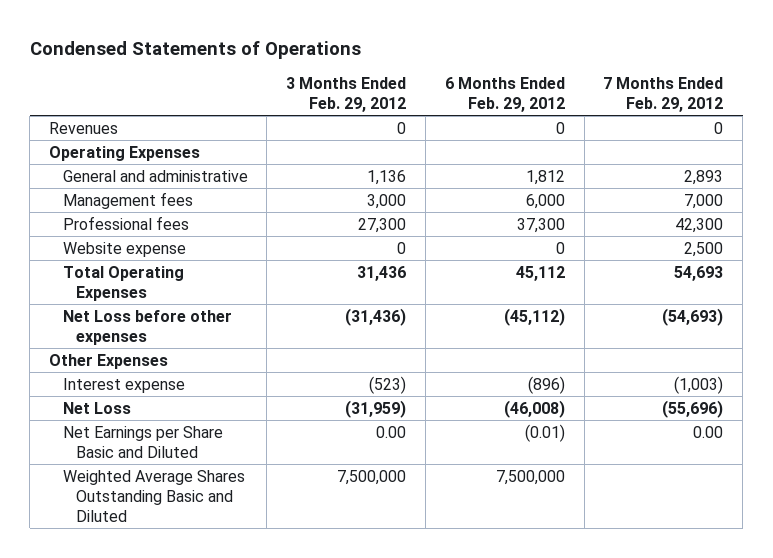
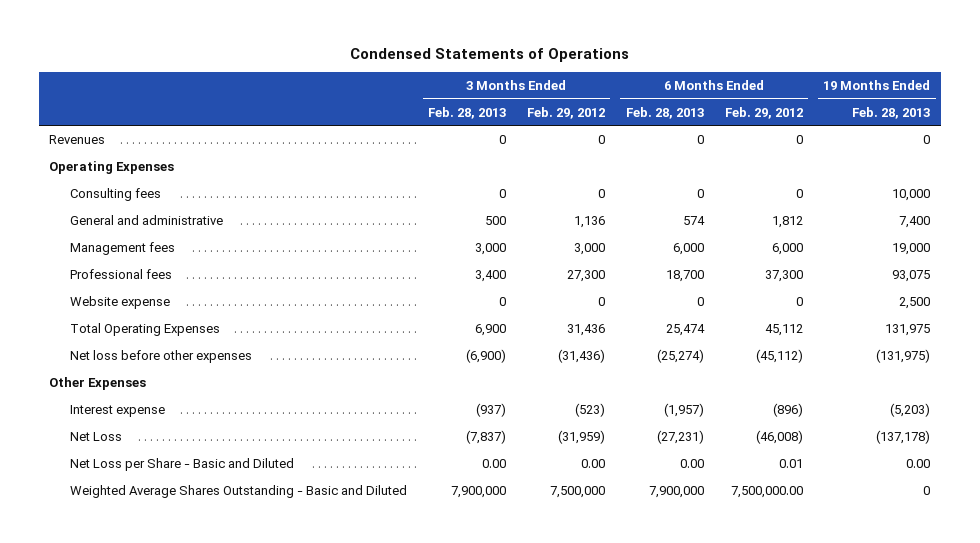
- | 3 Months Ended Feb. 29, 2012 | 6 Months Ended Feb. 29, 2012 | 7 Months Ended Feb. 29, 2012
+ | 3 Months Ended Feb. 28, 2013 | 3 Months Ended Feb. 29, 2012 | 6 Months Ended Feb. 28, 2013 | 6 Months Ended Feb. 29, 2012 | 19 Months Ended Feb. 28, 2013
+ Consulting fees | 0 | 0 | 0 | 0 | 10,000
- Net Loss before other expenses | (31,436) | (45,112) | (54,693)
+ Net loss before other expenses | (6,900) | (31,436) | (25,274) | (45,112) | (131,975)
- Net Earnings per Share Basic and Diluted | 0.00 | (0.01) | 0.00
- Weighted Average Shares Outstanding Basic and Diluted | 7,500,000 | 7,500,000 |
+ Net Loss per Share - Basic and Diluted | 0.00 | 0.00 | 0.00 | 0.01 | 0.00
+ Weighted Average Shares Outstanding - Basic and Diluted | 7,900,000 | 7,500,000 | 7,900,000 | 7,500,000.00 | 0

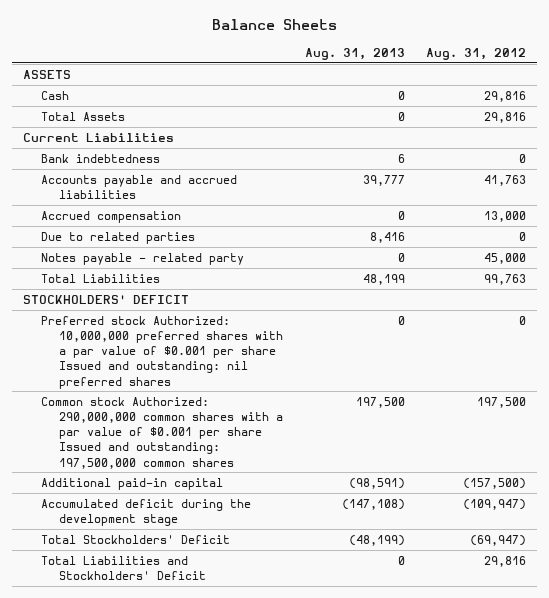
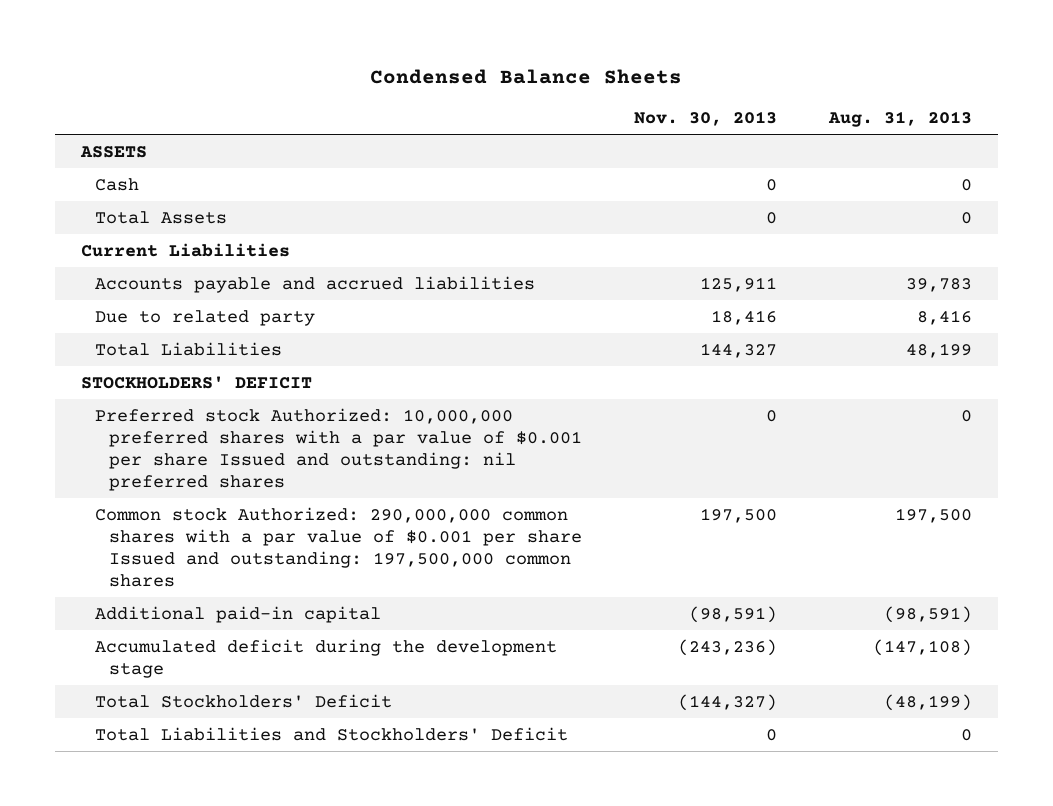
- Balance Sheets
+ Condensed Balance Sheets
- | Aug. 31, 2013 | Aug. 31, 2012
+ | Nov. 30, 2013 | Aug. 31, 2013
- Bank indebtedness | 6 | 0
- Accounts payable and accrued liabilities | 39,777 | 41,763
- Accrued compensation | 0 | 13,000
- Due to related parties | 8,416 | 0
- Notes payable - related party | 0 | 45,000
+ Accounts payable and accrued liabilities | 125,911 | 39,783
+ Due to related party | 18,416 | 8,416

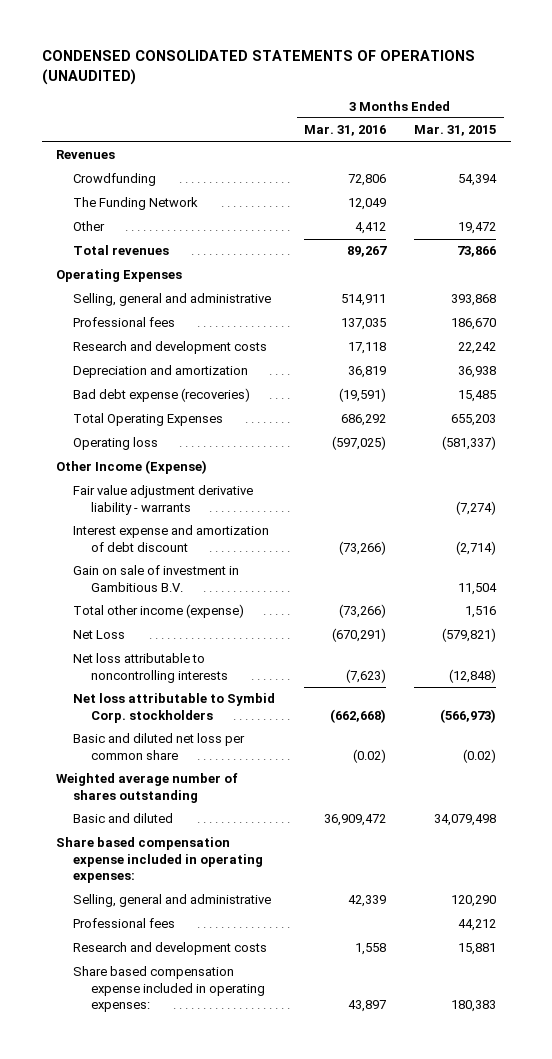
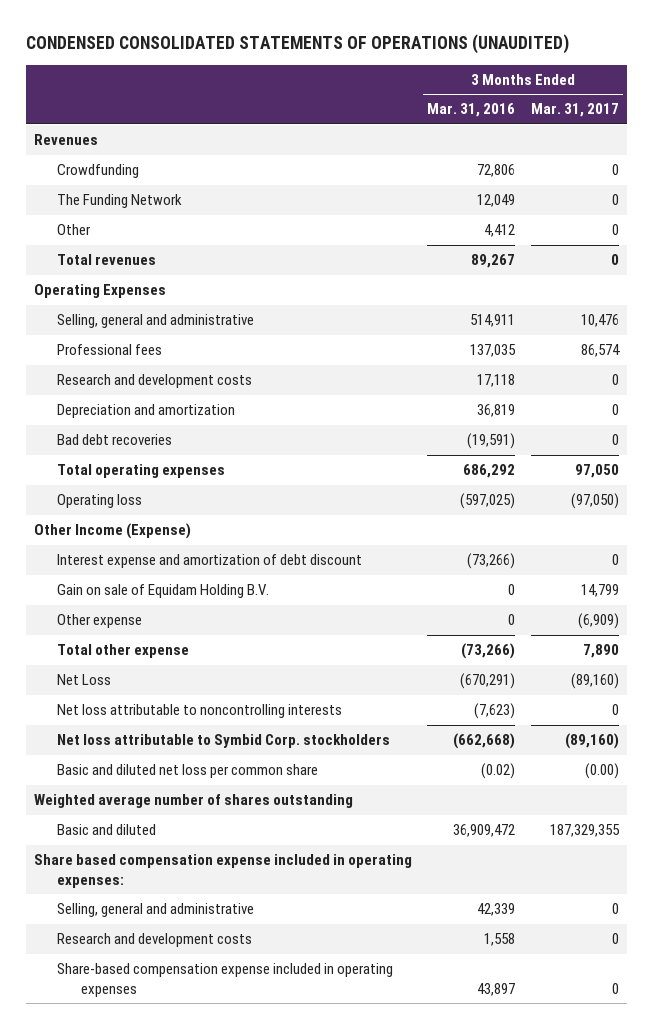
- | 3 Months Ended Mar. 31, 2016 | 3 Months Ended Mar. 31, 2015
+ | 3 Months Ended Mar. 31, 2016 | 3 Months Ended Mar. 31, 2017
- Bad debt expense (recoveries) | (19,591) | 15,485
- Total Operating Expenses | 686,292 | 655,203
+ Bad debt recoveries | (19,591) | 0
+ Total operating expenses | 686,292 | 97,050
- Fair value adjustment derivative liability - warrants | | (7,274)
- Gain on sale of investment in Gambitious B.V. | | 11,504
- Total other income (expense) | (73,266) | 1,516
+ Gain on sale of Equidam Holding B.V. | 0 | 14,799
+ Other expense | 0 | (6,909)
+ Total other expense | (73,266) | 7,890
- Professional fees | | 44,212
- Share based compensation expense included in operating expenses: | 43,897 | 180,383
+ Share-based compensation expense included in operating expenses | 43,897 | 0

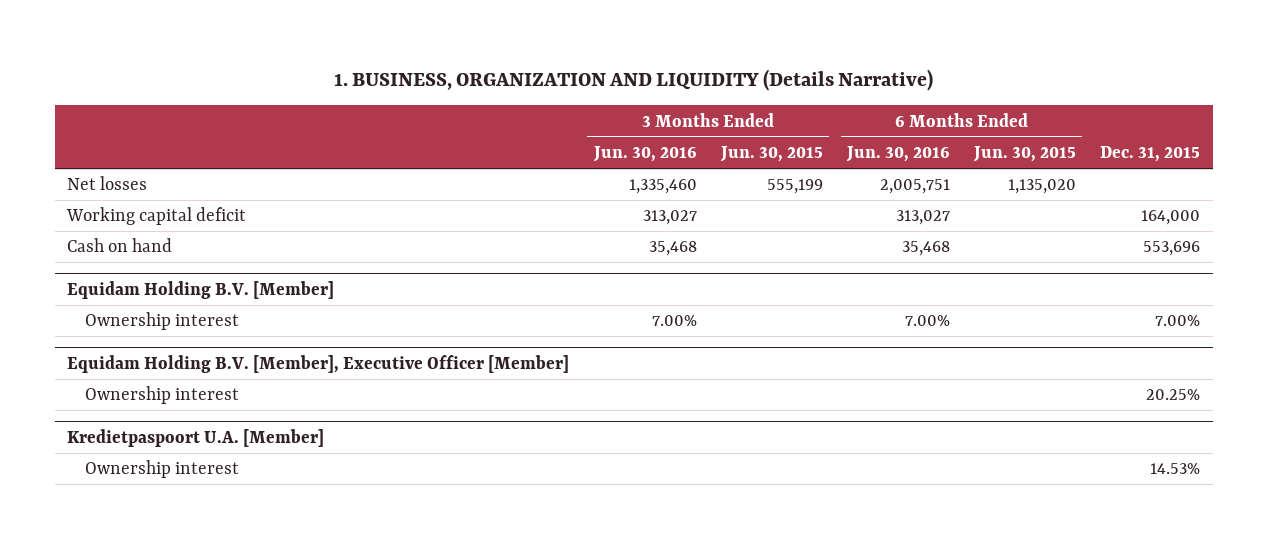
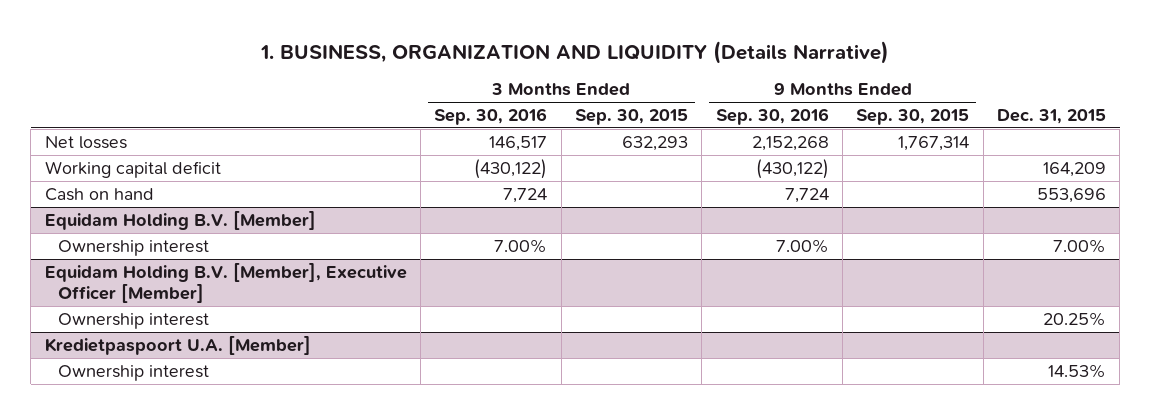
- | 3 Months Ended Jun. 30, 2016 | 3 Months Ended Jun. 30, 2015 | 6 Months Ended Jun. 30, 2016 | 6 Months Ended Jun. 30, 2015 | Dec. 31, 2015
+ | 3 Months Ended Sep. 30, 2016 | 3 Months Ended Sep. 30, 2015 | 9 Months Ended Sep. 30, 2016 | 9 Months Ended Sep. 30, 2015 | Dec. 31, 2015
- Working capital deficit | 313,027 | | 313,027 | | 164,000
+ Working capital deficit | (430,122) | | (430,122) | | 164,209

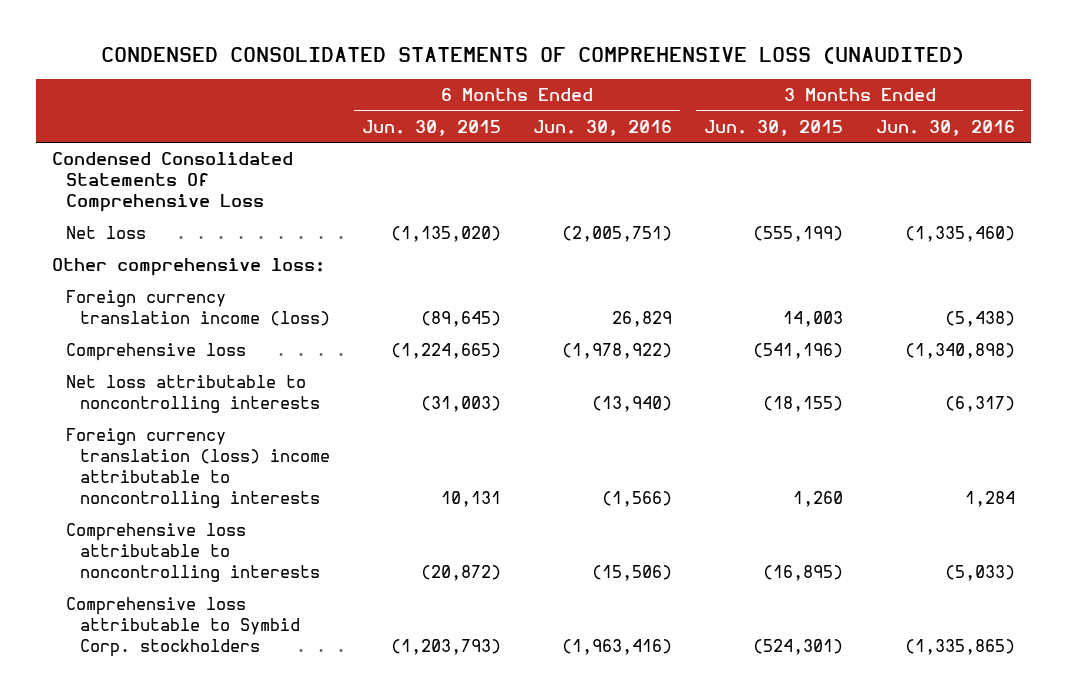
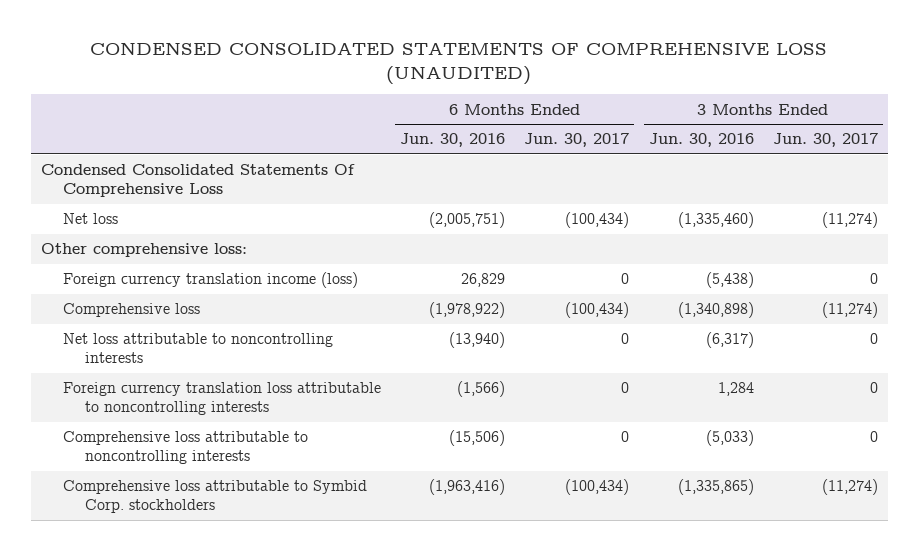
- | 6 Months Ended Jun. 30, 2015 | 6 Months Ended Jun. 30, 2016 | 3 Months Ended Jun. 30, 2015 | 3 Months Ended Jun. 30, 2016
+ | 6 Months Ended Jun. 30, 2016 | 6 Months Ended Jun. 30, 2017 | 3 Months Ended Jun. 30, 2016 | 3 Months Ended Jun. 30, 2017
- Foreign currency translation (loss) income attributable to noncontrolling interests | 10,131 | (1,566) | 1,260 | 1,284
+ Foreign currency translation loss attributable to noncontrolling interests | (1,566) | 0 | 1,284 | 0

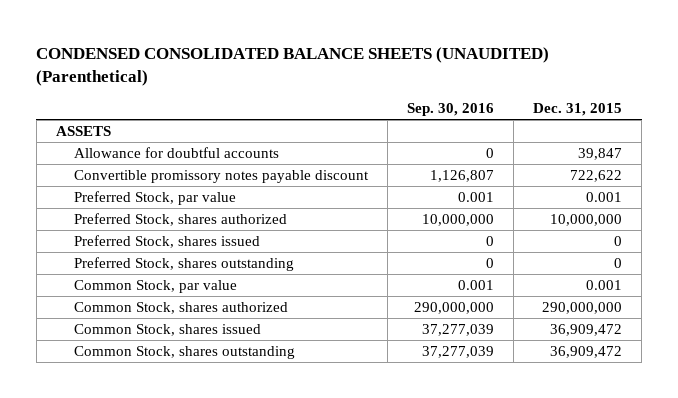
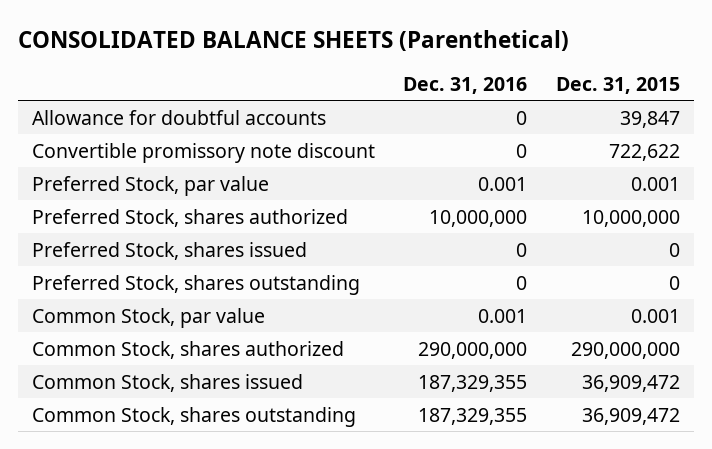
- CONDENSED CONSOLIDATED BALANCE SHEETS (UNAUDITED) (Parenthetical)
+ CONSOLIDATED BALANCE SHEETS (Parenthetical)
- | Sep. 30, 2016 | Dec. 31, 2015
+ | Dec. 31, 2016 | Dec. 31, 2015
- ASSETS
- Convertible promissory notes payable discount | 1,126,807 | 722,622
+ Convertible promissory note discount | 0 | 722,622

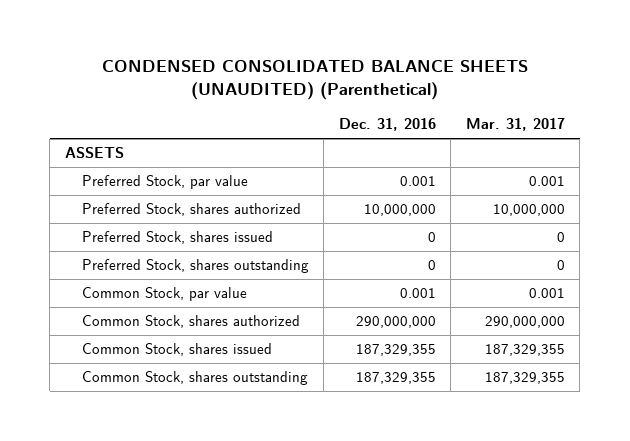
- CONSOLIDATED BALANCE SHEETS (Parenthetical)
+ CONDENSED CONSOLIDATED BALANCE SHEETS (UNAUDITED) (Parenthetical)
- | Dec. 31, 2016 | Dec. 31, 2015
+ | Dec. 31, 2016 | Mar. 31, 2017
- Allowance for doubtful accounts | 0 | 39,847
- Convertible promissory note discount | 0 | 722,622
+ ASSETS

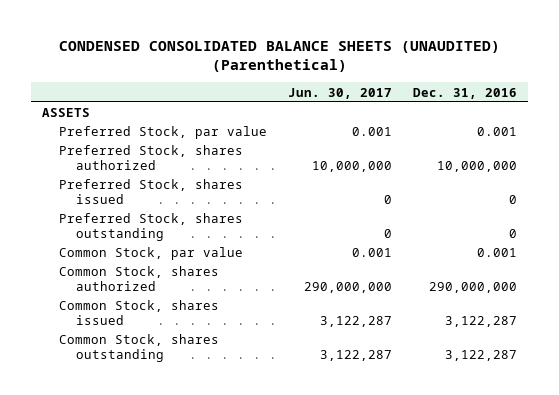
- | Dec. 31, 2016 | Mar. 31, 2017
+ | Jun. 30, 2017 | Dec. 31, 2016
- Common Stock, shares issued | 187,329,355 | 187,329,355
- Common Stock, shares outstanding | 187,329,355 | 187,329,355
+ Common Stock, shares issued | 3,122,287 | 3,122,287
+ Common Stock, shares outstanding | 3,122,287 | 3,122,287

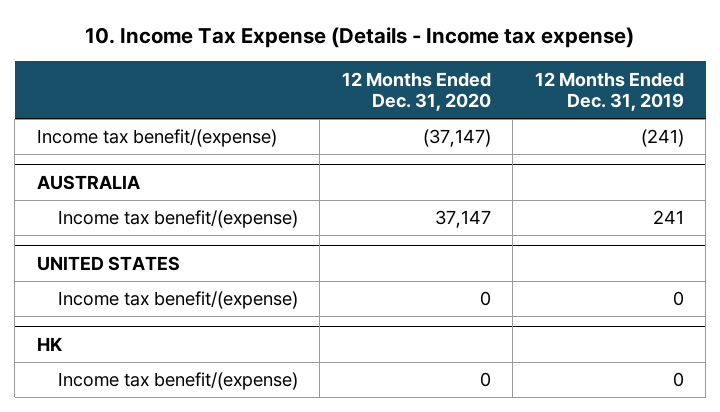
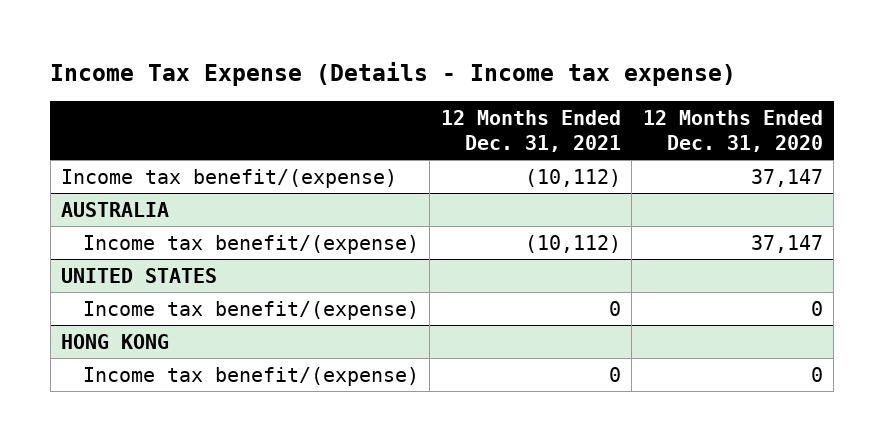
- 10. Income Tax Expense (Details - Income tax expense)
+ Income Tax Expense (Details - Income tax expense)
- | 12 Months Ended Dec. 31, 2020 | 12 Months Ended Dec. 31, 2019
+ | 12 Months Ended Dec. 31, 2021 | 12 Months Ended Dec. 31, 2020
- Income tax benefit/(expense) | (37,147) | (241)
+ Income tax benefit/(expense) | (10,112) | 37,147
- HK
+ HONG KONG

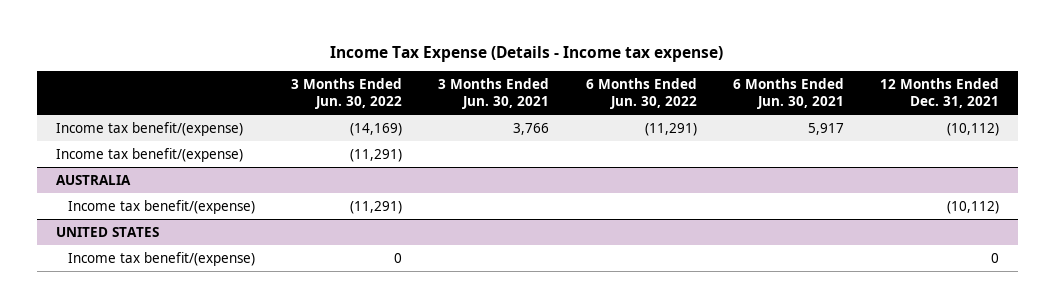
- | 12 Months Ended Dec. 31, 2021 | 12 Months Ended Dec. 31, 2020
+ | 3 Months Ended Jun. 30, 2022 | 3 Months Ended Jun. 30, 2021 | 6 Months Ended Jun. 30, 2022 | 6 Months Ended Jun. 30, 2021 | 12 Months Ended Dec. 31, 2021
+ Income tax benefit/(expense) | (11,291) | | | |
- HONG KONG
- Income tax benefit/(expense) | 0 | 0

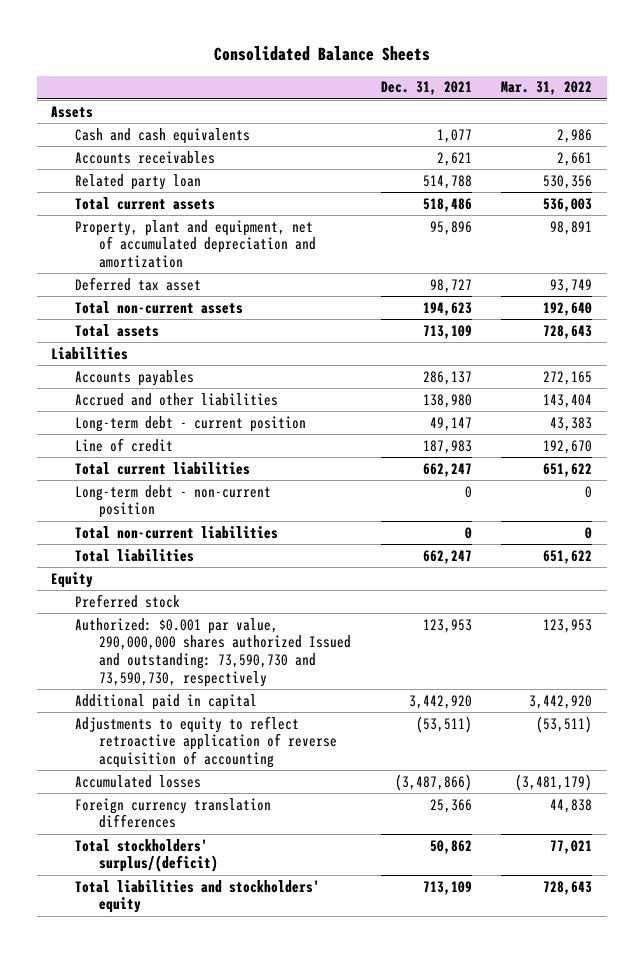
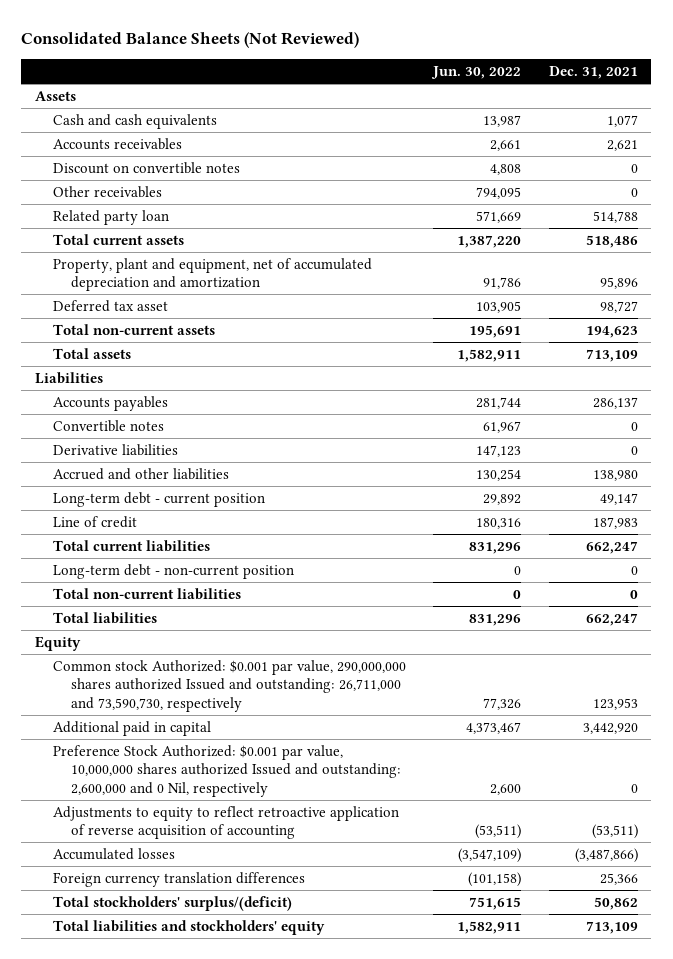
- Consolidated Balance Sheets
+ Consolidated Balance Sheets (Not Reviewed)
- | Dec. 31, 2021 | Mar. 31, 2022
+ | Jun. 30, 2022 | Dec. 31, 2021
+ Discount on convertible notes | 4,808 | 0
+ Other receivables | 794,095 | 0
+ Convertible notes | 61,967 | 0
+ Derivative liabilities | 147,123 | 0
- Preferred stock
- Authorized: $0.001 par value, 290,000,000 shares authorized Issued and outstanding: 73,590,730 and 73,590,730, respectively | 123,953 | 123,953
+ Common stock Authorized: $0.001 par value, 290,000,000 shares authorized Issued and outstanding: 26,711,000 and 73,590,730, respectively | 77,326 | 123,953
+ Preference Stock Authorized: $0.001 par value, 10,000,000 shares authorized Issued and outstanding: 2,600,000 and 0 Nil, respectively | 2,600 | 0

